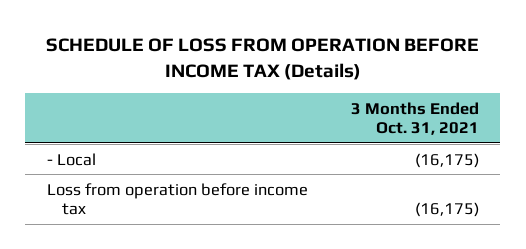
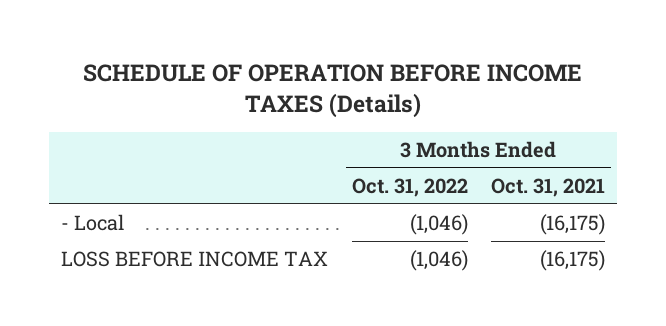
- SCHEDULE OF LOSS FROM OPERATION BEFORE INCOME TAX (Details)
+ SCHEDULE OF OPERATION BEFORE INCOME TAXES (Details)
- | 3 Months Ended Oct. 31, 2021
+ | 3 Months Ended Oct. 31, 2022 | 3 Months Ended Oct. 31, 2021
- Loss from operation before income tax | (16,175)
+ LOSS BEFORE INCOME TAX | (1,046) | (16,175)

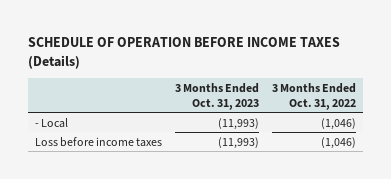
- | 3 Months Ended Oct. 31, 2022 | 3 Months Ended Oct. 31, 2021
+ | 3 Months Ended Oct. 31, 2023 | 3 Months Ended Oct. 31, 2022
- LOSS BEFORE INCOME TAX | (1,046) | (16,175)
+ Loss before income taxes | (11,993) | (1,046)

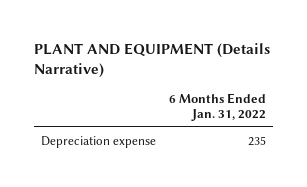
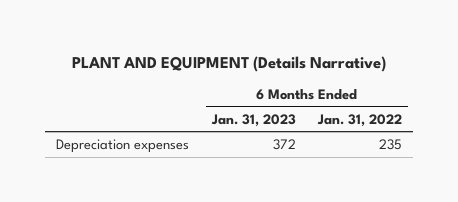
- | 6 Months Ended Jan. 31, 2022
+ | 6 Months Ended Jan. 31, 2023 | 6 Months Ended Jan. 31, 2022
- Depreciation expense | 235
+ Depreciation expenses | 372 | 235

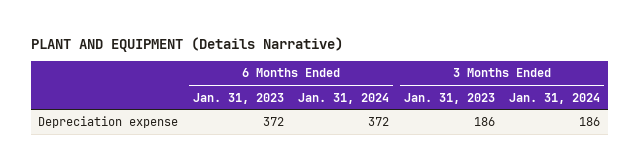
- | 6 Months Ended Jan. 31, 2023 | 6 Months Ended Jan. 31, 2022
+ | 6 Months Ended Jan. 31, 2023 | 6 Months Ended Jan. 31, 2024 | 3 Months Ended Jan. 31, 2023 | 3 Months Ended Jan. 31, 2024
- Depreciation expenses | 372 | 235
+ Depreciation expense | 372 | 372 | 186 | 186

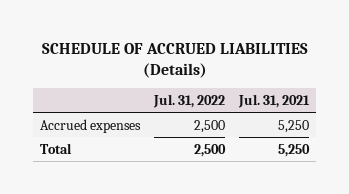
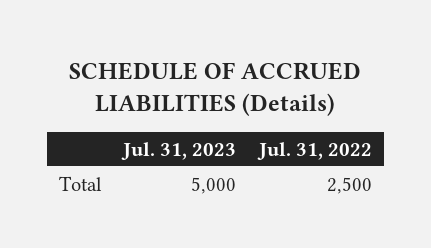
- | Jul. 31, 2022 | Jul. 31, 2021
+ | Jul. 31, 2023 | Jul. 31, 2022
- Accrued expenses | 2,500 | 5,250

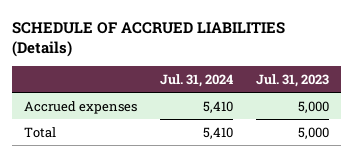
- | Jul. 31, 2023 | Jul. 31, 2022
+ | Jul. 31, 2024 | Jul. 31, 2023
+ Accrued expenses | 5,410 | 5,000

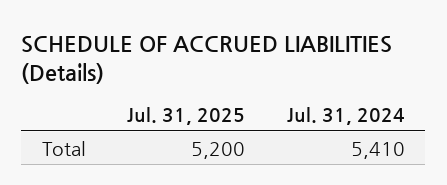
- | Jul. 31, 2024 | Jul. 31, 2023
+ | Jul. 31, 2025 | Jul. 31, 2024
- Accrued expenses | 5,410 | 5,000

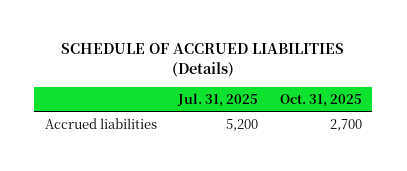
- | Jul. 31, 2025 | Jul. 31, 2024
+ | Jul. 31, 2025 | Oct. 31, 2025
- Total | 5,200 | 5,410
+ Accrued liabilities | 5,200 | 2,700

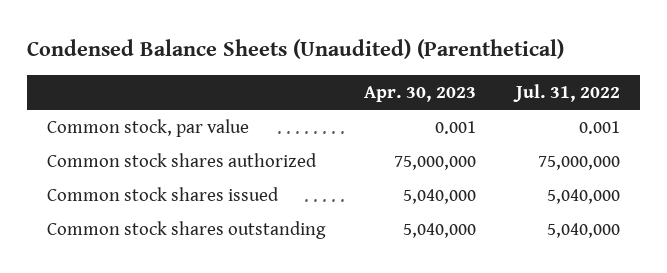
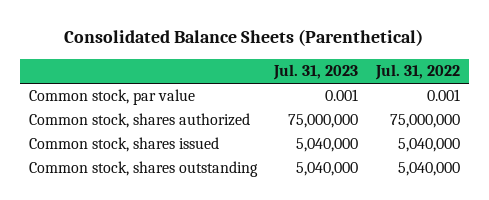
- Condensed Balance Sheets (Unaudited) (Parenthetical)
+ Consolidated Balance Sheets (Parenthetical)
- | Apr. 30, 2023 | Jul. 31, 2022
+ | Jul. 31, 2023 | Jul. 31, 2022
- Common stock shares authorized | 75,000,000 | 75,000,000
- Common stock shares issued | 5,040,000 | 5,040,000
- Common stock shares outstanding | 5,040,000 | 5,040,000
+ Common stock, shares authorized | 75,000,000 | 75,000,000
+ Common stock, shares issued | 5,040,000 | 5,040,000
+ Common stock, shares outstanding | 5,040,000 | 5,040,000

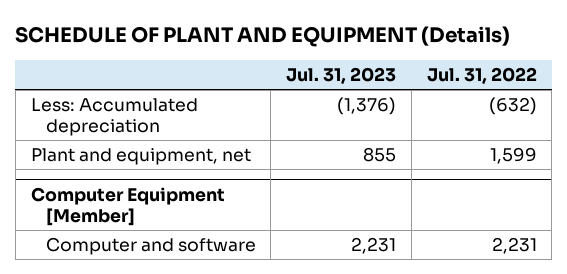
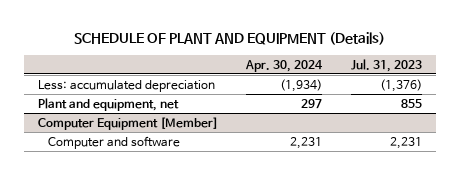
- | Jul. 31, 2023 | Jul. 31, 2022
+ | Apr. 30, 2024 | Jul. 31, 2023
- Less: Accumulated depreciation | (1,376) | (632)
+ Less: accumulated depreciation | (1,934) | (1,376)

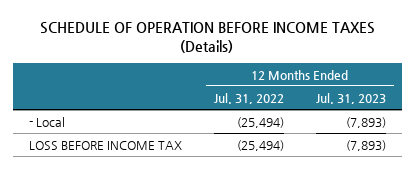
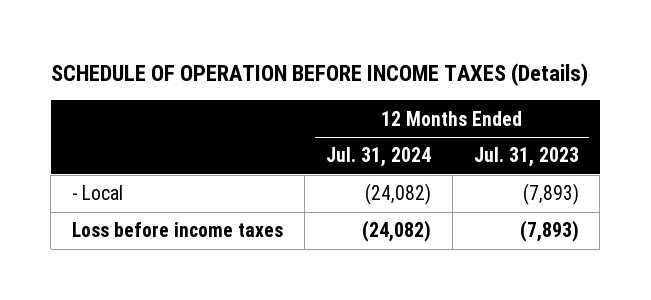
- | 12 Months Ended Jul. 31, 2022 | 12 Months Ended Jul. 31, 2023
+ | 12 Months Ended Jul. 31, 2024 | 12 Months Ended Jul. 31, 2023
- LOSS BEFORE INCOME TAX | (25,494) | (7,893)
+ Loss before income taxes | (24,082) | (7,893)

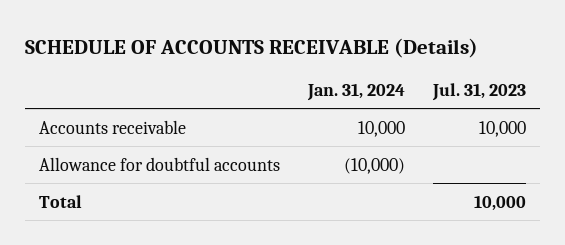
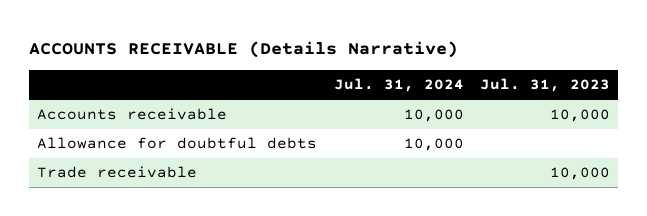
- SCHEDULE OF ACCOUNTS RECEIVABLE (Details)
+ ACCOUNTS RECEIVABLE (Details Narrative)
- | Jan. 31, 2024 | Jul. 31, 2023
+ | Jul. 31, 2024 | Jul. 31, 2023
- Allowance for doubtful accounts | (10,000) |
- Total | | 10,000
+ Allowance for doubtful debts | 10,000 |
+ Trade receivable | | 10,000

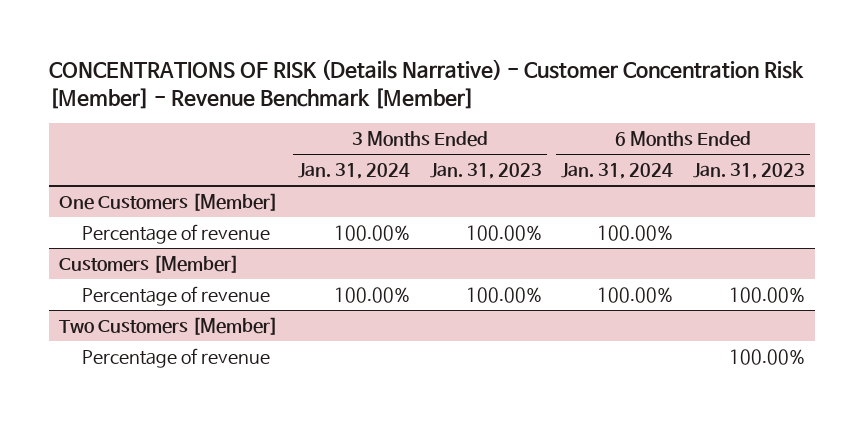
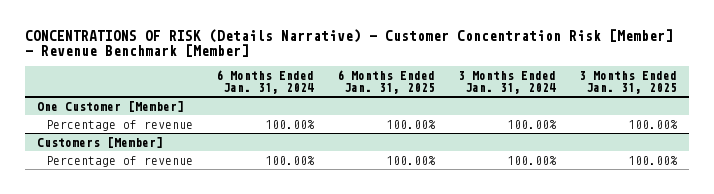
- | 3 Months Ended Jan. 31, 2024 | 3 Months Ended Jan. 31, 2023 | 6 Months Ended Jan. 31, 2024 | 6 Months Ended Jan. 31, 2023
+ | 6 Months Ended Jan. 31, 2024 | 6 Months Ended Jan. 31, 2025 | 3 Months Ended Jan. 31, 2024 | 3 Months Ended Jan. 31, 2025
- One Customers [Member]
+ One Customer [Member]
- Two Customers [Member]
- Percentage of revenue | | | | 100.00%

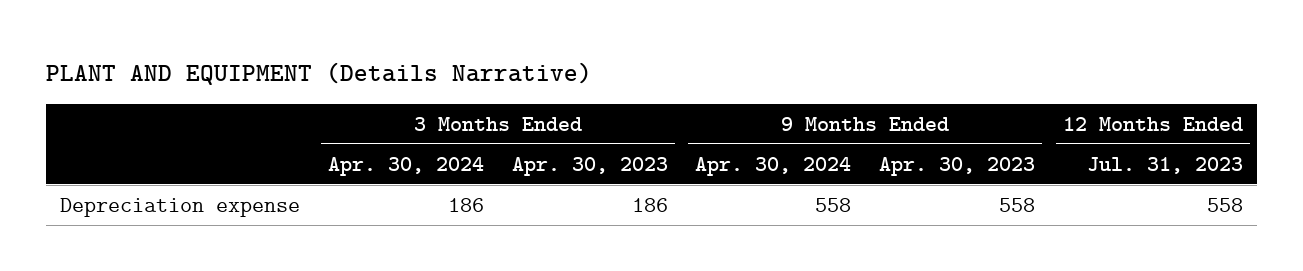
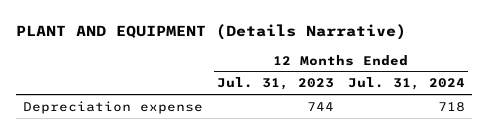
- | 3 Months Ended Apr. 30, 2024 | 3 Months Ended Apr. 30, 2023 | 9 Months Ended Apr. 30, 2024 | 9 Months Ended Apr. 30, 2023 | 12 Months Ended Jul. 31, 2023
+ | 12 Months Ended Jul. 31, 2023 | 12 Months Ended Jul. 31, 2024
- Depreciation expense | 186 | 186 | 558 | 558 | 558
+ Depreciation expense | 744 | 718

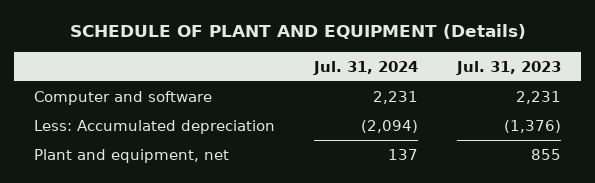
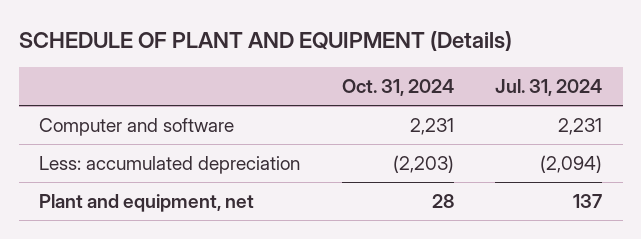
- | Jul. 31, 2024 | Jul. 31, 2023
+ | Oct. 31, 2024 | Jul. 31, 2024
- Less: Accumulated depreciation | (2,094) | (1,376)
+ Less: accumulated depreciation | (2,203) | (2,094)

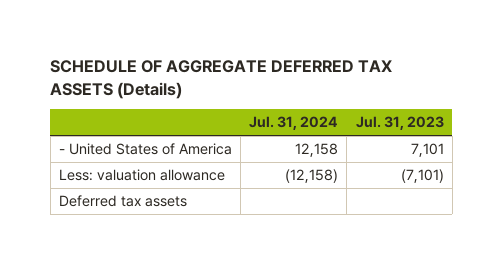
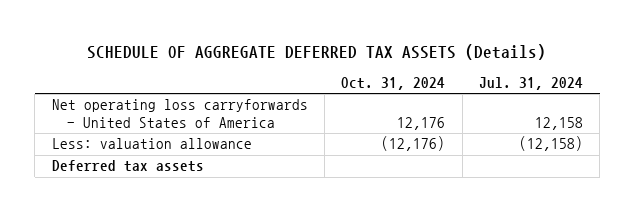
- | Jul. 31, 2024 | Jul. 31, 2023
+ | Oct. 31, 2024 | Jul. 31, 2024
- - United States of America | 12,158 | 7,101
+ Net operating loss carryforwards - United States of America | 12,176 | 12,158

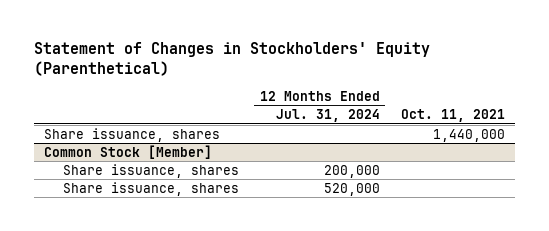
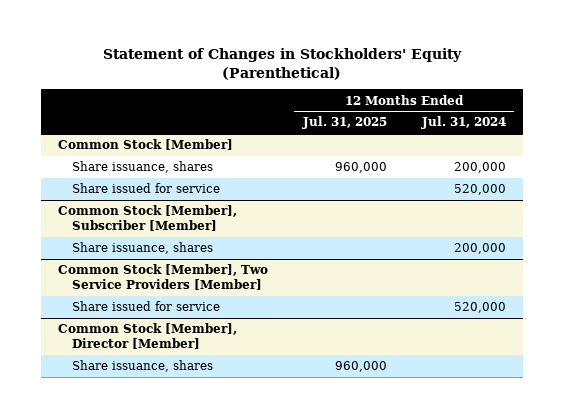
- | 12 Months Ended Jul. 31, 2024 | Oct. 11, 2021
+ | 12 Months Ended Jul. 31, 2025 | 12 Months Ended Jul. 31, 2024
- Share issuance, shares | | 1,440,000
@ Common Stock [Member]
- Share issuance, shares | 520,000 |
+ Share issued for service | | 520,000
+ Common Stock [Member], Subscriber [Member]
+ Share issuance, shares | | 200,000
+ Common Stock [Member], Two Service Providers [Member]
+ Share issued for service | | 520,000
+ Common Stock [Member], Director [Member]
+ Share issuance, shares | 960,000 |

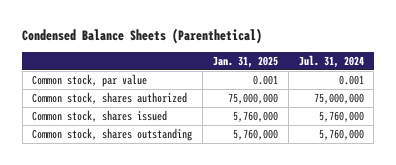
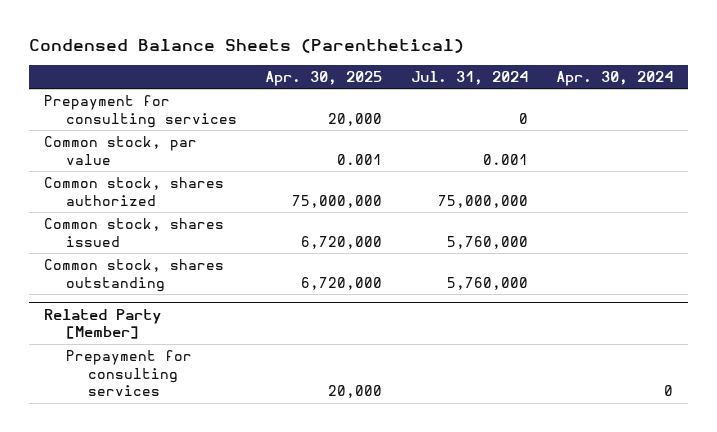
- | Jan. 31, 2025 | Jul. 31, 2024
+ | Apr. 30, 2025 | Jul. 31, 2024 | Apr. 30, 2024
+ Prepayment for consulting services | 20,000 | 0 |
+ Related Party [Member]
+ Prepayment for consulting services | 20,000 | | 0

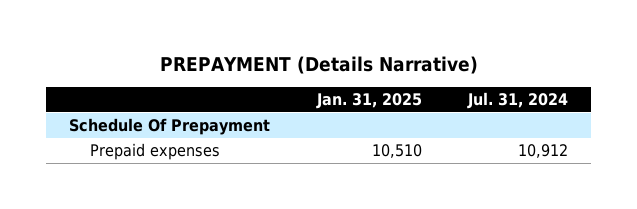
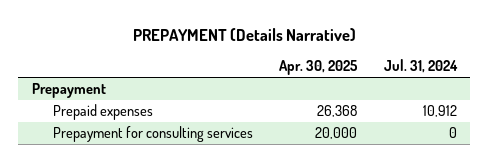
- | Jan. 31, 2025 | Jul. 31, 2024
+ | Apr. 30, 2025 | Jul. 31, 2024
- Schedule Of Prepayment
+ Prepayment
+ Prepayment for consulting services | 20,000 | 0

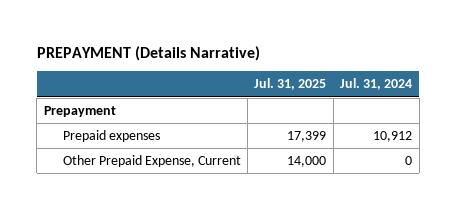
- | Apr. 30, 2025 | Jul. 31, 2024
+ | Jul. 31, 2025 | Jul. 31, 2024
- Prepayment for consulting services | 20,000 | 0
+ Other Prepaid Expense, Current | 14,000 | 0

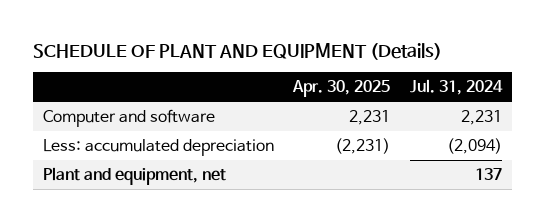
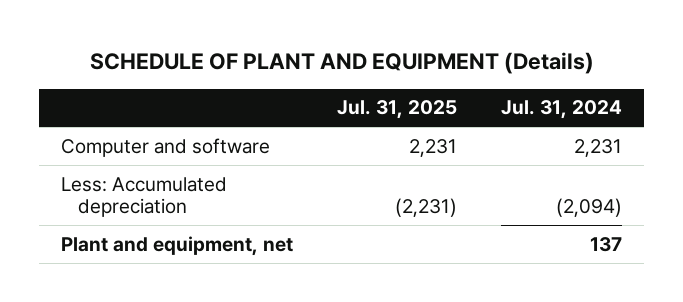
- | Apr. 30, 2025 | Jul. 31, 2024
+ | Jul. 31, 2025 | Jul. 31, 2024
- Less: accumulated depreciation | (2,231) | (2,094)
+ Less: Accumulated depreciation | (2,231) | (2,094)

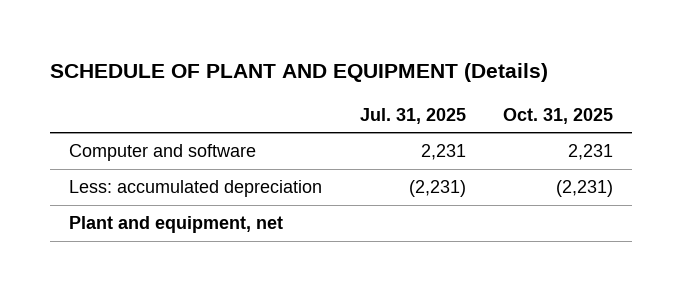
- | Jul. 31, 2025 | Jul. 31, 2024
+ | Jul. 31, 2025 | Oct. 31, 2025
- Less: Accumulated depreciation | (2,231) | (2,094)
+ Less: accumulated depreciation | (2,231) | (2,231)

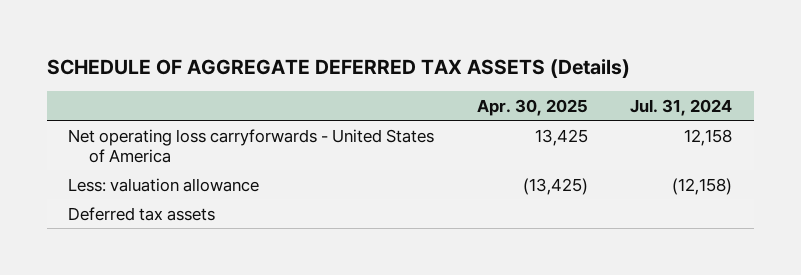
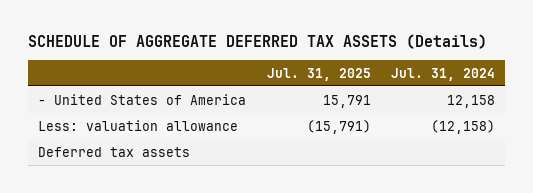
- | Apr. 30, 2025 | Jul. 31, 2024
+ | Jul. 31, 2025 | Jul. 31, 2024
- Net operating loss carryforwards - United States of America | 13,425 | 12,158
+ - United States of America | 15,791 | 12,158

